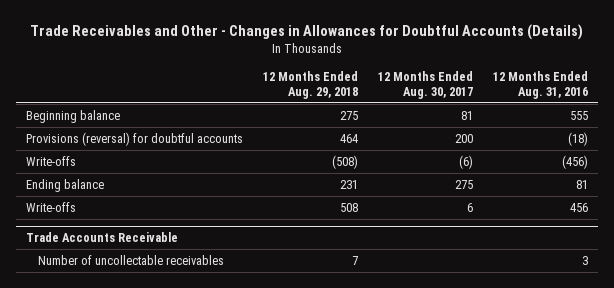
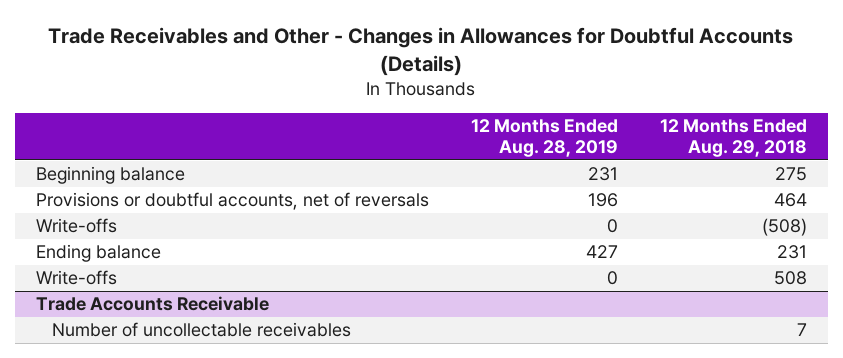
- | 12 Months Ended Aug. 29, 2018 | 12 Months Ended Aug. 30, 2017 | 12 Months Ended Aug. 31, 2016
+ | 12 Months Ended Aug. 28, 2019 | 12 Months Ended Aug. 29, 2018
- Provisions (reversal) for doubtful accounts | 464 | 200 | (18)
+ Provisions or doubtful accounts, net of reversals | 196 | 464

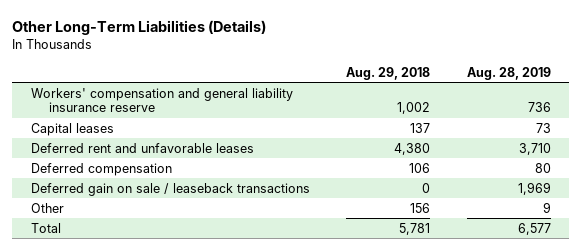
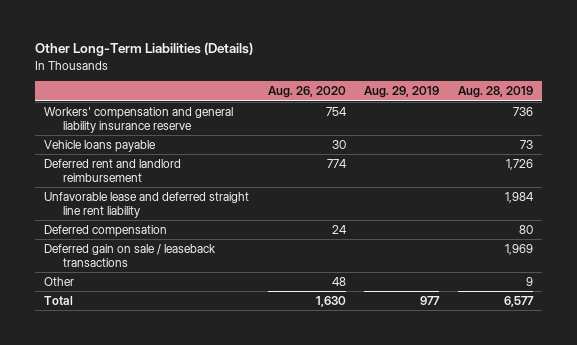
- | Aug. 29, 2018 | Aug. 28, 2019
+ | Aug. 26, 2020 | Aug. 29, 2019 | Aug. 28, 2019
- Capital leases | 137 | 73
- Deferred rent and unfavorable leases | 4,380 | 3,710
+ Vehicle loans payable | 30 | | 73
+ Deferred rent and landlord reimbursement | 774 | | 1,726
+ Unfavorable lease and deferred straight line rent liability | | | 1,984

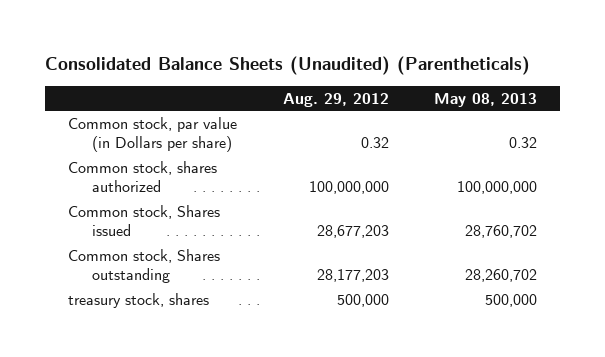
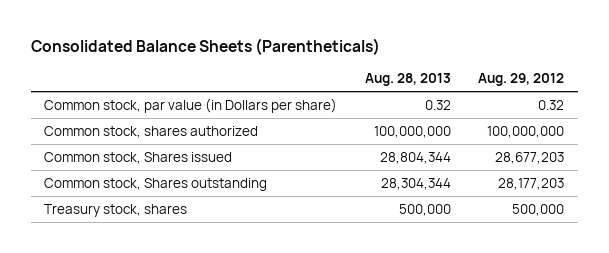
- Consolidated Balance Sheets (Unaudited) (Parentheticals)
+ Consolidated Balance Sheets (Parentheticals)
- | Aug. 29, 2012 | May 08, 2013
+ | Aug. 28, 2013 | Aug. 29, 2012
- treasury stock, shares | 500,000 | 500,000
+ Treasury stock, shares | 500,000 | 500,000

